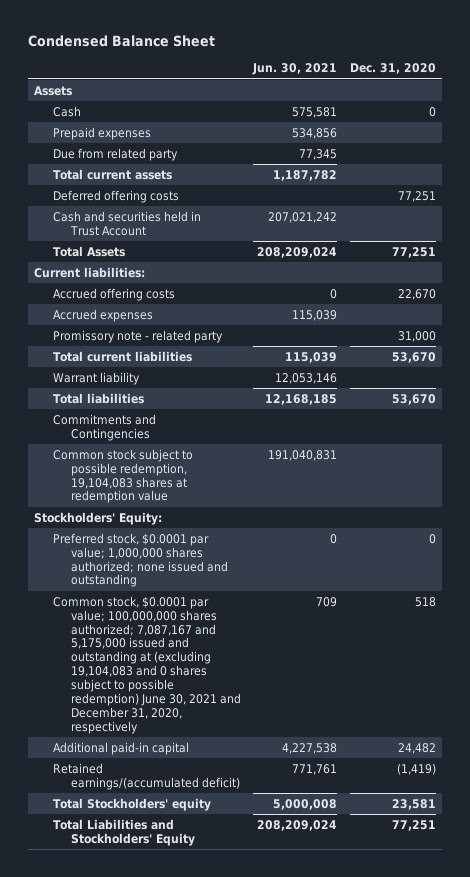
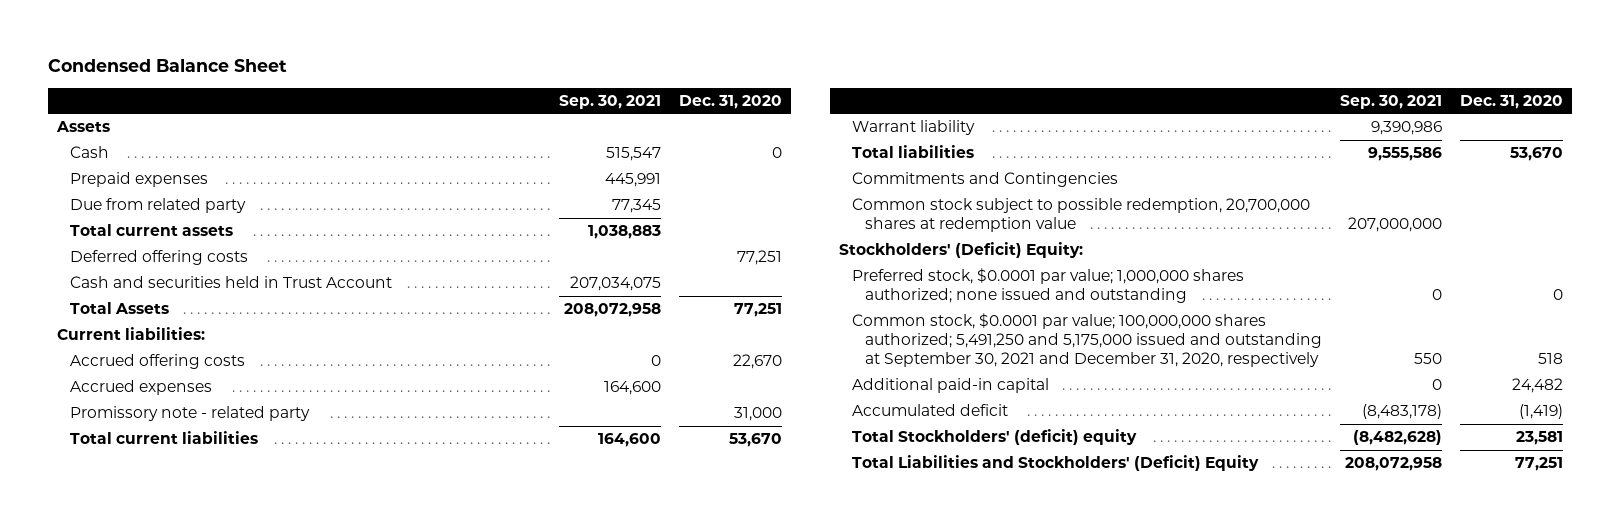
- | Jun. 30, 2021 | Dec. 31, 2020
+ | Sep. 30, 2021 | Dec. 31, 2020
- Common stock subject to possible redemption, 19,104,083 shares at redemption value | 191,040,831 |
- Stockholders' Equity:
+ Common stock subject to possible redemption, 20,700,000 shares at redemption value | 207,000,000 |
+ Stockholders' (Deficit) Equity:
- Common stock, $0.0001 par value; 100,000,000 shares authorized; 7,087,167 and 5,175,000 issued and outstanding at (excluding 19,104,083 and 0 shares subject to possible redemption) June 30, 2021 and December 31, 2020, respectively | 709 | 518
+ Common stock, $0.0001 par value; 100,000,000 shares authorized; 5,491,250 and 5,175,000 issued and outstanding at September 30, 2021 and December 31, 2020, respectively | 550 | 518
- Retained earnings/(accumulated deficit) | 771,761 | (1,419)
- Total Stockholders' equity | 5,000,008 | 23,581
- Total Liabilities and Stockholders' Equity | 208,209,024 | 77,251
+ Accumulated deficit | (8,483,178) | (1,419)
+ Total Stockholders' (deficit) equity | (8,482,628) | 23,581
+ Total Liabilities and Stockholders' (Deficit) Equity | 208,072,958 | 77,251

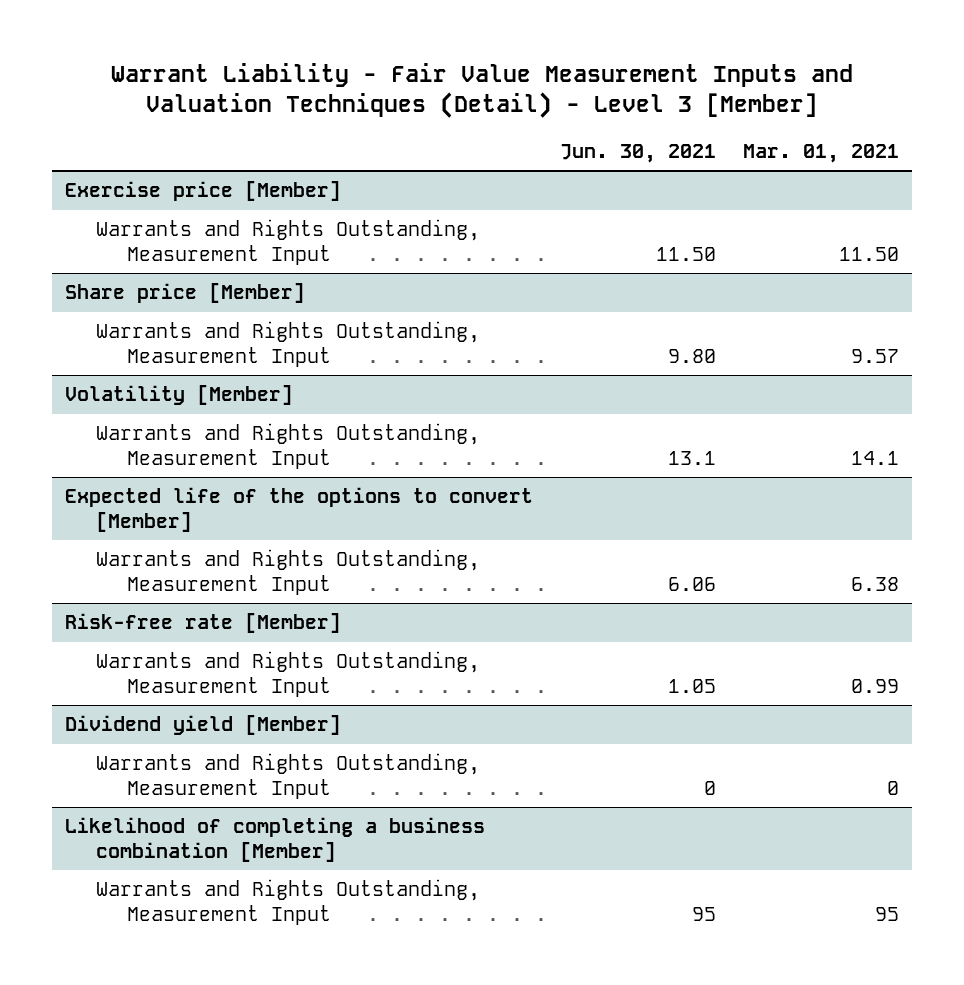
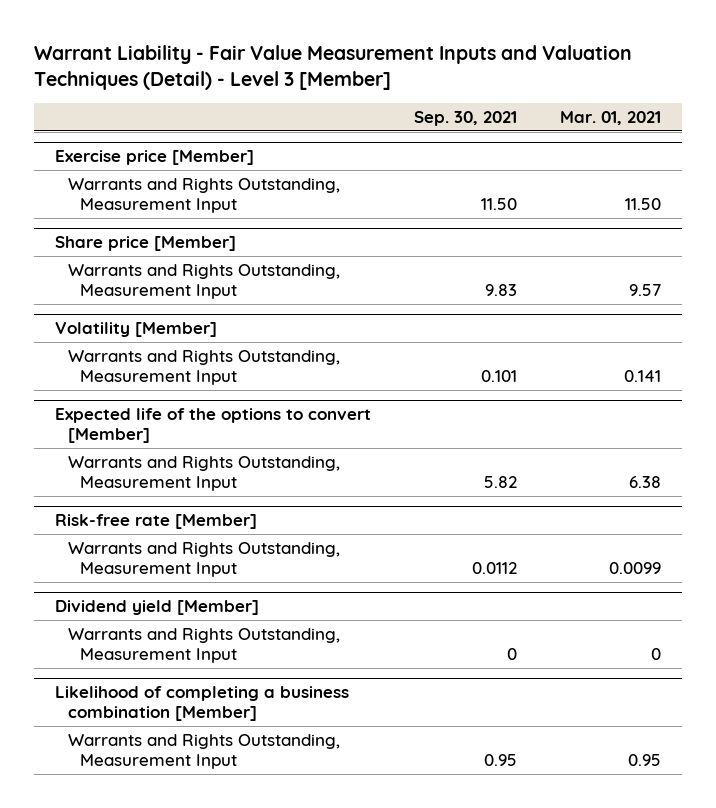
- | Jun. 30, 2021 | Mar. 01, 2021
+ | Sep. 30, 2021 | Mar. 01, 2021
@ Volatility [Member]
- Warrants and Rights Outstanding, Measurement Input | 13.1 | 14.1
+ Warrants and Rights Outstanding, Measurement Input | 0.101 | 0.141
@ Risk-free rate [Member]
- Warrants and Rights Outstanding, Measurement Input | 1.05 | 0.99
+ Warrants and Rights Outstanding, Measurement Input | 0.0112 | 0.0099
@ Likelihood of completing a business combination [Member]
- Warrants and Rights Outstanding, Measurement Input | 95 | 95
+ Warrants and Rights Outstanding, Measurement Input | 0.95 | 0.95

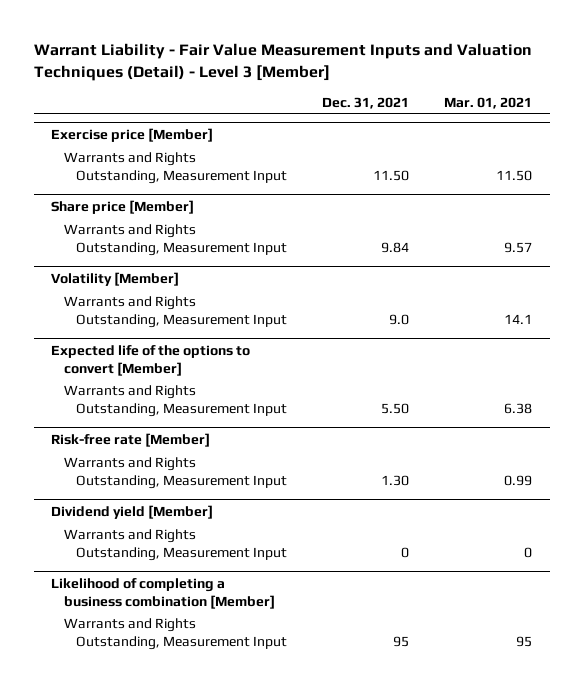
- | Sep. 30, 2021 | Mar. 01, 2021
+ | Dec. 31, 2021 | Mar. 01, 2021
@ Volatility [Member]
- Warrants and Rights Outstanding, Measurement Input | 0.101 | 0.141
+ Warrants and Rights Outstanding, Measurement Input | 9.0 | 14.1
@ Risk-free rate [Member]
- Warrants and Rights Outstanding, Measurement Input | 0.0112 | 0.0099
+ Warrants and Rights Outstanding, Measurement Input | 1.30 | 0.99
@ Likelihood of completing a business combination [Member]
- Warrants and Rights Outstanding, Measurement Input | 0.95 | 0.95
+ Warrants and Rights Outstanding, Measurement Input | 95 | 95

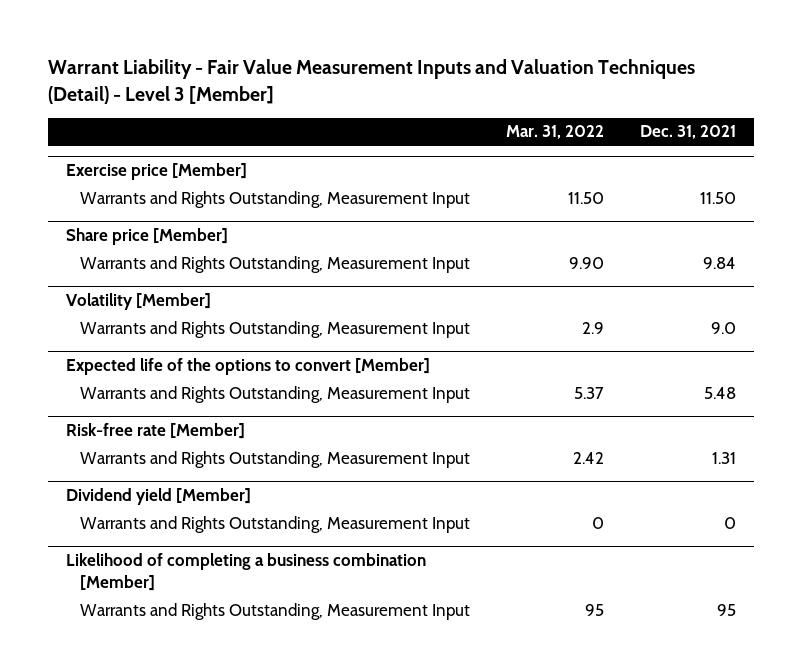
- | Dec. 31, 2021 | Mar. 01, 2021
+ | Mar. 31, 2022 | Dec. 31, 2021
@ Expected life of the options to convert [Member]
- Warrants and Rights Outstanding, Measurement Input | 5.50 | 6.38
+ Warrants and Rights Outstanding, Measurement Input | 5.37 | 5.48
@ Risk-free rate [Member]
- Warrants and Rights Outstanding, Measurement Input | 1.30 | 0.99
+ Warrants and Rights Outstanding, Measurement Input | 2.42 | 1.31

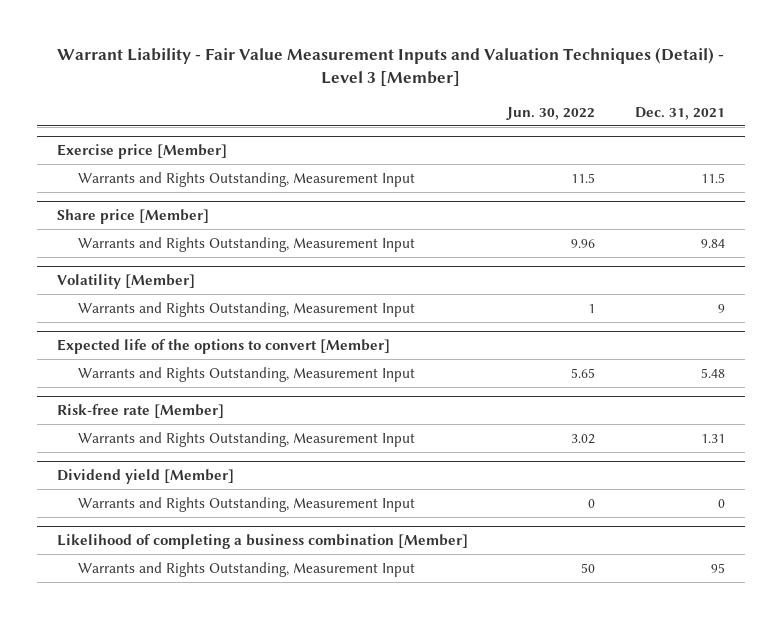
- | Mar. 31, 2022 | Dec. 31, 2021
+ | Jun. 30, 2022 | Dec. 31, 2021
@ Exercise price [Member]
- Warrants and Rights Outstanding, Measurement Input | 11.50 | 11.50
+ Warrants and Rights Outstanding, Measurement Input | 11.5 | 11.5
@ Volatility [Member]
- Warrants and Rights Outstanding, Measurement Input | 2.9 | 9.0
+ Warrants and Rights Outstanding, Measurement Input | 1 | 9

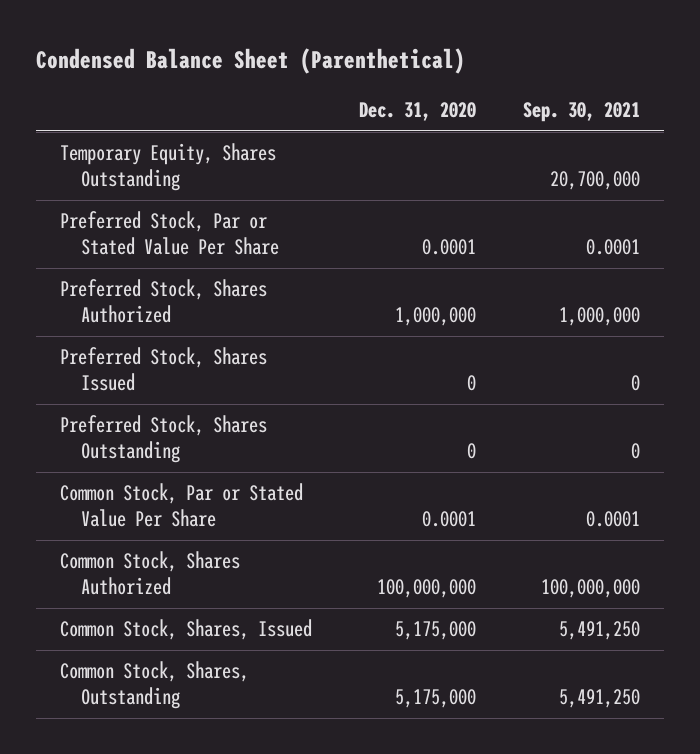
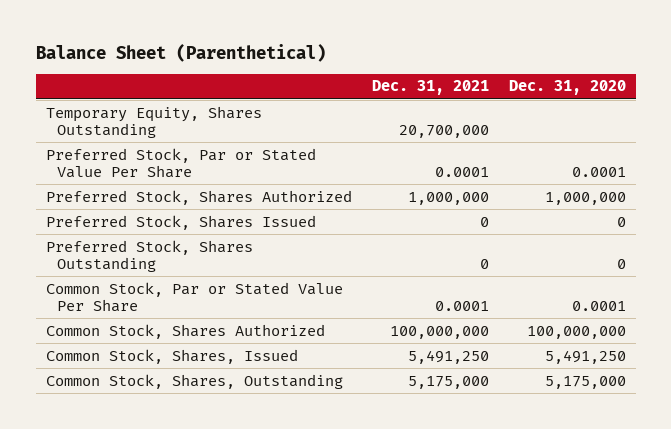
- Condensed Balance Sheet (Parenthetical)
+ Balance Sheet (Parenthetical)
- | Dec. 31, 2020 | Sep. 30, 2021
+ | Dec. 31, 2021 | Dec. 31, 2020
- Common Stock, Shares, Issued | 5,175,000 | 5,491,250
+ Common Stock, Shares, Issued | 5,491,250 | 5,491,250

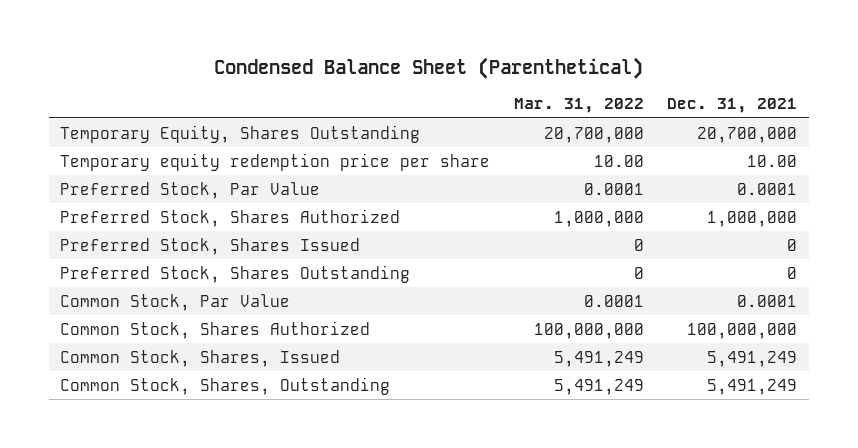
- Balance Sheet (Parenthetical)
+ Condensed Balance Sheet (Parenthetical)
- | Dec. 31, 2021 | Dec. 31, 2020
+ | Mar. 31, 2022 | Dec. 31, 2021
- Preferred Stock, Par or Stated Value Per Share | 0.0001 | 0.0001
+ Temporary equity redemption price per share | 10.00 | 10.00
+ Preferred Stock, Par Value | 0.0001 | 0.0001
- Common Stock, Par or Stated Value Per Share | 0.0001 | 0.0001
+ Common Stock, Par Value | 0.0001 | 0.0001
- Common Stock, Shares, Issued | 5,491,250 | 5,491,250
- Common Stock, Shares, Outstanding | 5,175,000 | 5,175,000
+ Common Stock, Shares, Issued | 5,491,249 | 5,491,249
+ Common Stock, Shares, Outstanding | 5,491,249 | 5,491,249

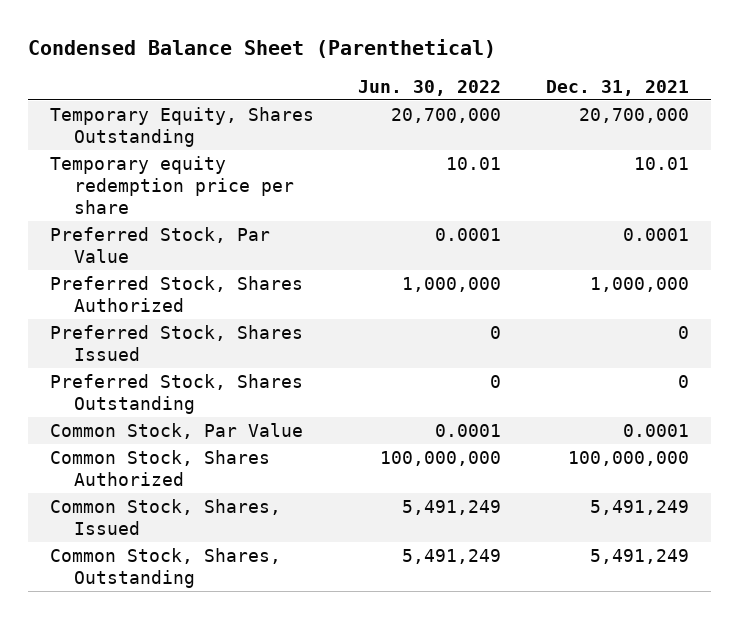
- | Mar. 31, 2022 | Dec. 31, 2021
+ | Jun. 30, 2022 | Dec. 31, 2021
- Temporary equity redemption price per share | 10.00 | 10.00
+ Temporary equity redemption price per share | 10.01 | 10.01

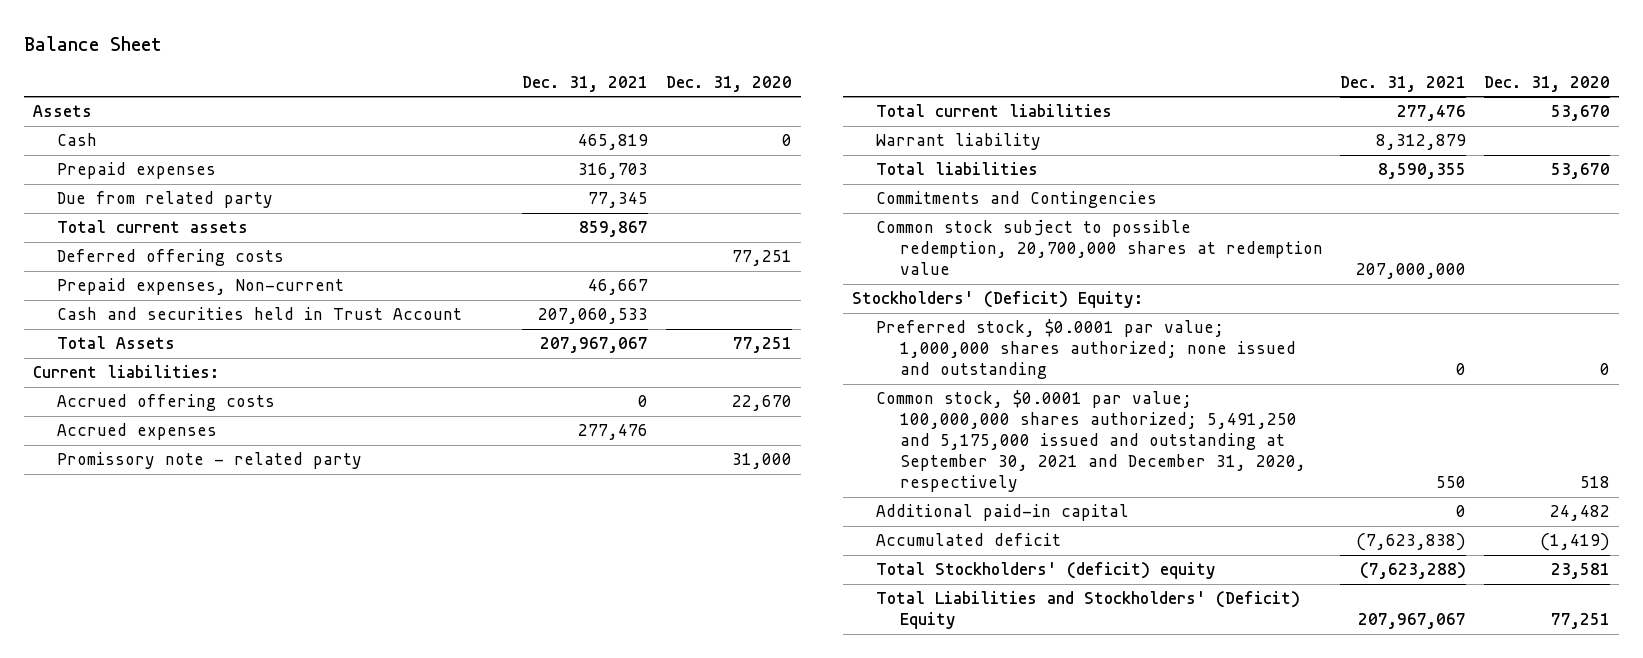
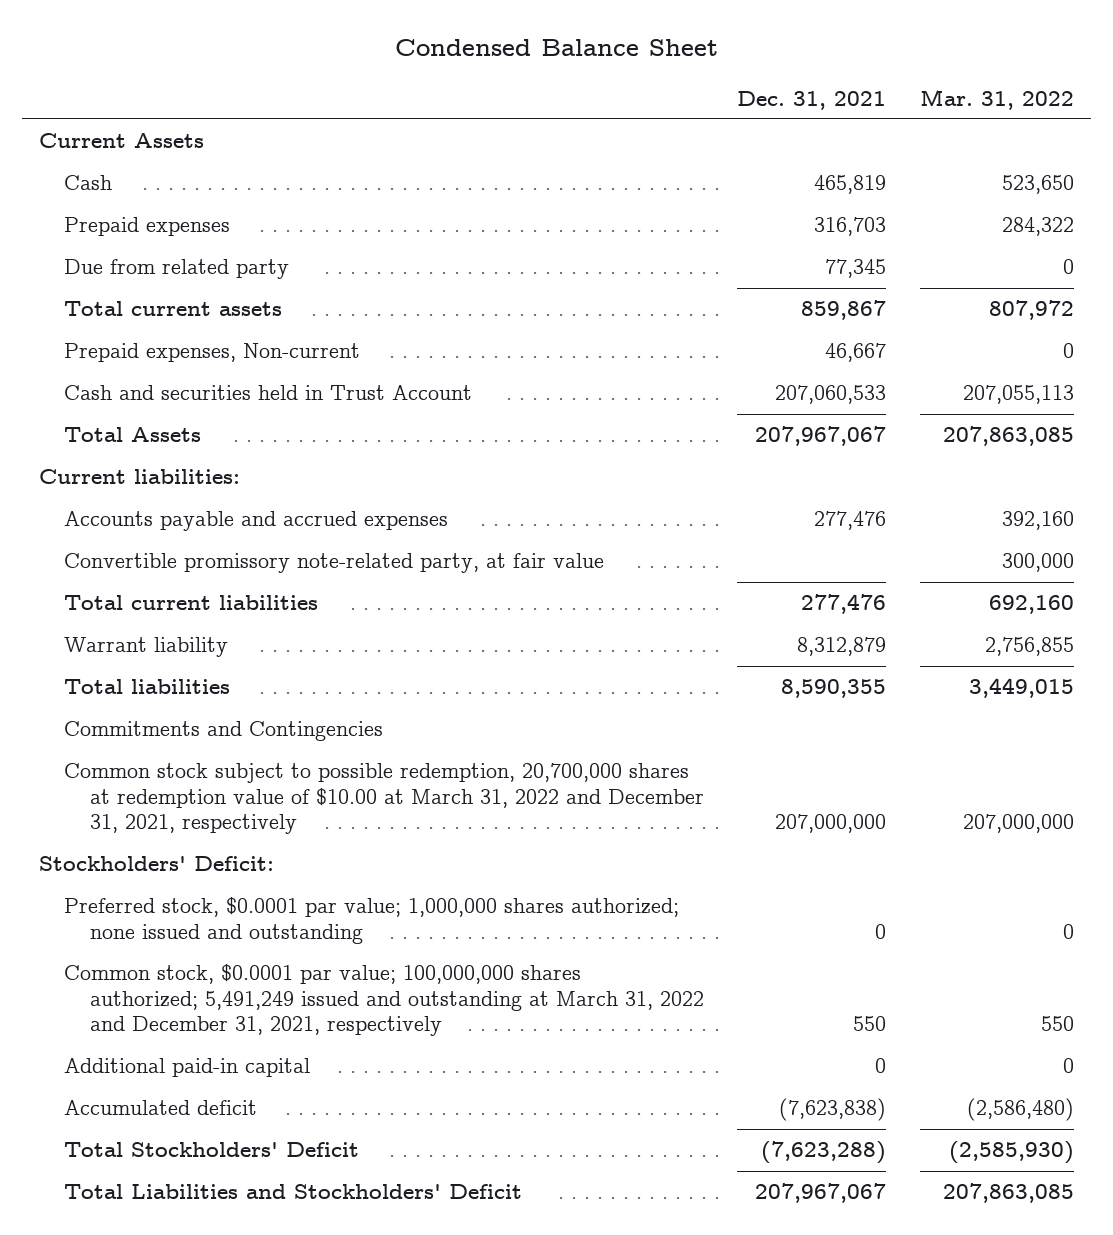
- Balance Sheet
+ Condensed Balance Sheet
- | Dec. 31, 2021 | Dec. 31, 2020
+ | Dec. 31, 2021 | Mar. 31, 2022
- Assets
+ Current Assets
- Deferred offering costs | | 77,251
- Accrued offering costs | 0 | 22,670
- Accrued expenses | 277,476 |
- Promissory note - related party | | 31,000
+ Accounts payable and accrued expenses | 277,476 | 392,160
+ Convertible promissory note-related party, at fair value | | 300,000
- Common stock subject to possible redemption, 20,700,000 shares at redemption value | 207,000,000 |
- Stockholders' (Deficit) Equity:
+ Common stock subject to possible redemption, 20,700,000 shares at redemption value of $10.00 at March 31, 2022 and December 31, 2021, respectively | 207,000,000 | 207,000,000
+ Stockholders' Deficit:
- Common stock, $0.0001 par value; 100,000,000 shares authorized; 5,491,250 and 5,175,000 issued and outstanding at September 30, 2021 and December 31, 2020, respectively | 550 | 518
+ Common stock, $0.0001 par value; 100,000,000 shares authorized; 5,491,249 issued and outstanding at March 31, 2022 and December 31, 2021, respectively | 550 | 550
- Total Stockholders' (deficit) equity | (7,623,288) | 23,581
- Total Liabilities and Stockholders' (Deficit) Equity | 207,967,067 | 77,251
+ Total Stockholders' Deficit | (7,623,288) | (2,585,930)
+ Total Liabilities and Stockholders' Deficit | 207,967,067 | 207,863,085

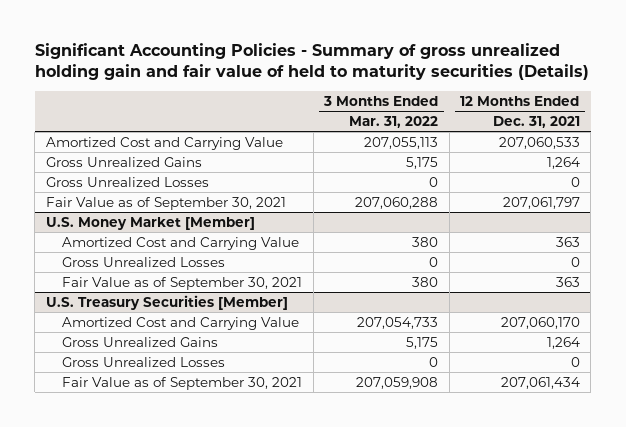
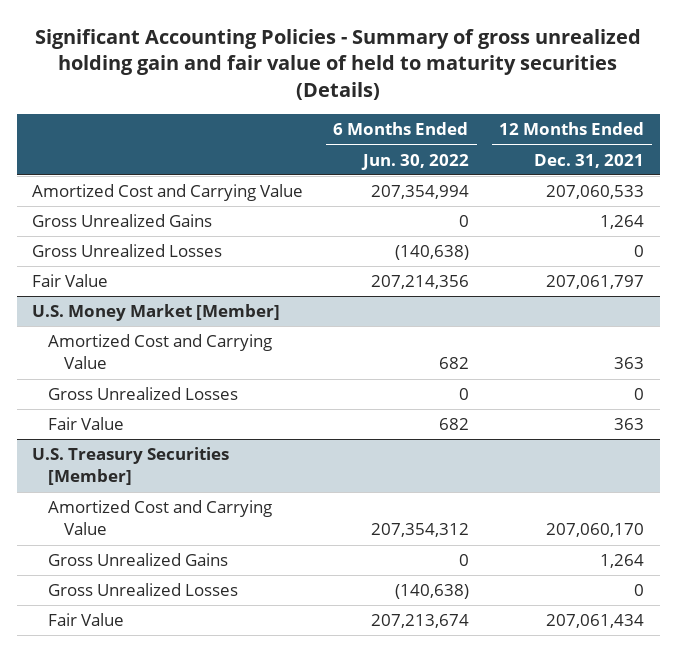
- | 3 Months Ended Mar. 31, 2022 | 12 Months Ended Dec. 31, 2021
+ | 6 Months Ended Jun. 30, 2022 | 12 Months Ended Dec. 31, 2021
- Fair Value as of September 30, 2021 | 207,060,288 | 207,061,797
+ Fair Value | 207,214,356 | 207,061,797
@ U.S. Money Market [Member]
- Fair Value as of September 30, 2021 | 380 | 363
+ Fair Value | 682 | 363
@ U.S. Treasury Securities [Member]
- Fair Value as of September 30, 2021 | 207,059,908 | 207,061,434
+ Fair Value | 207,213,674 | 207,061,434

